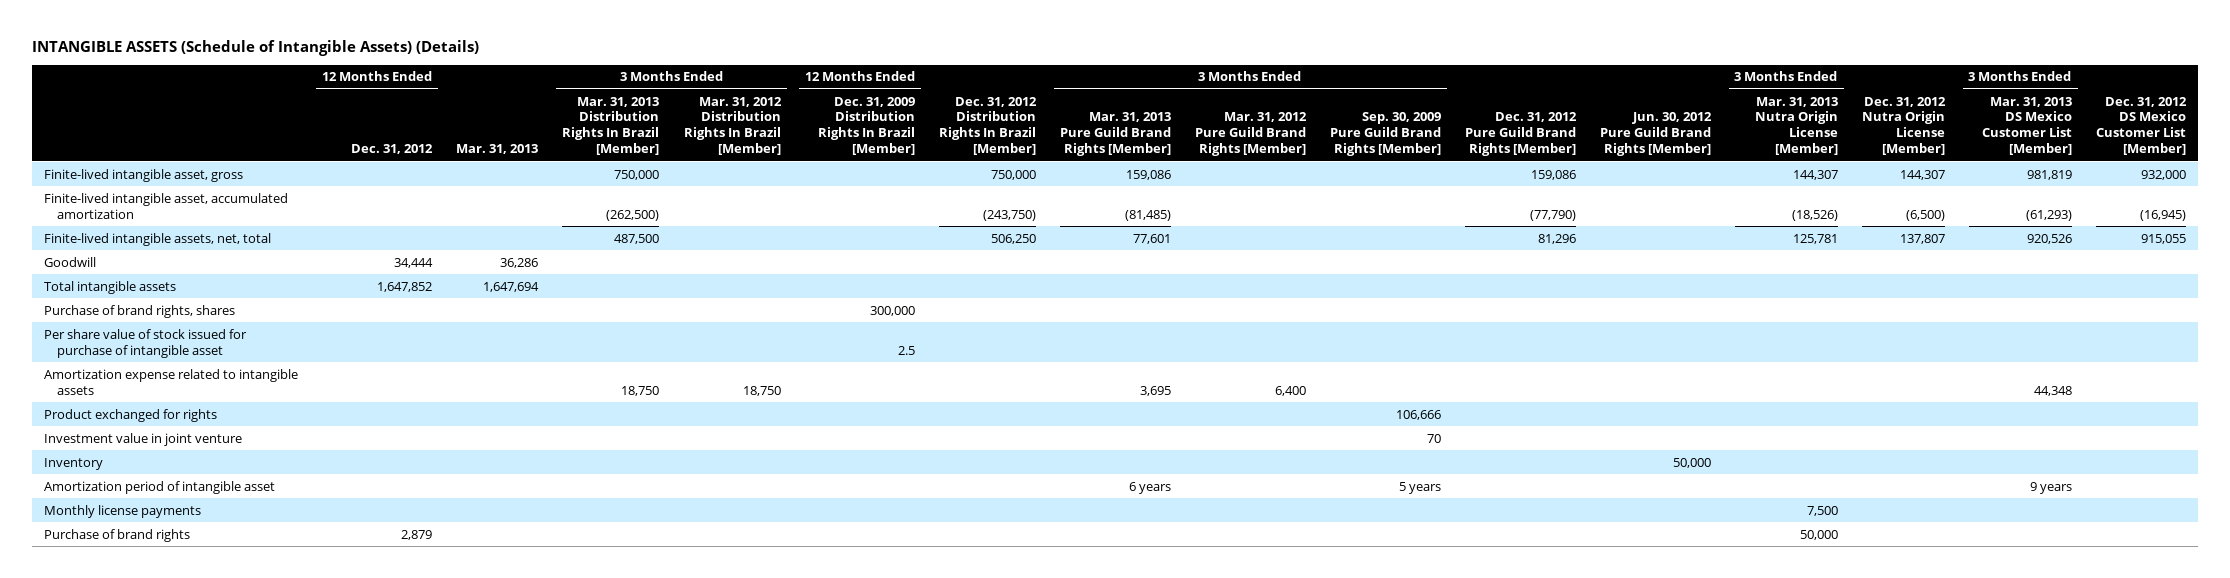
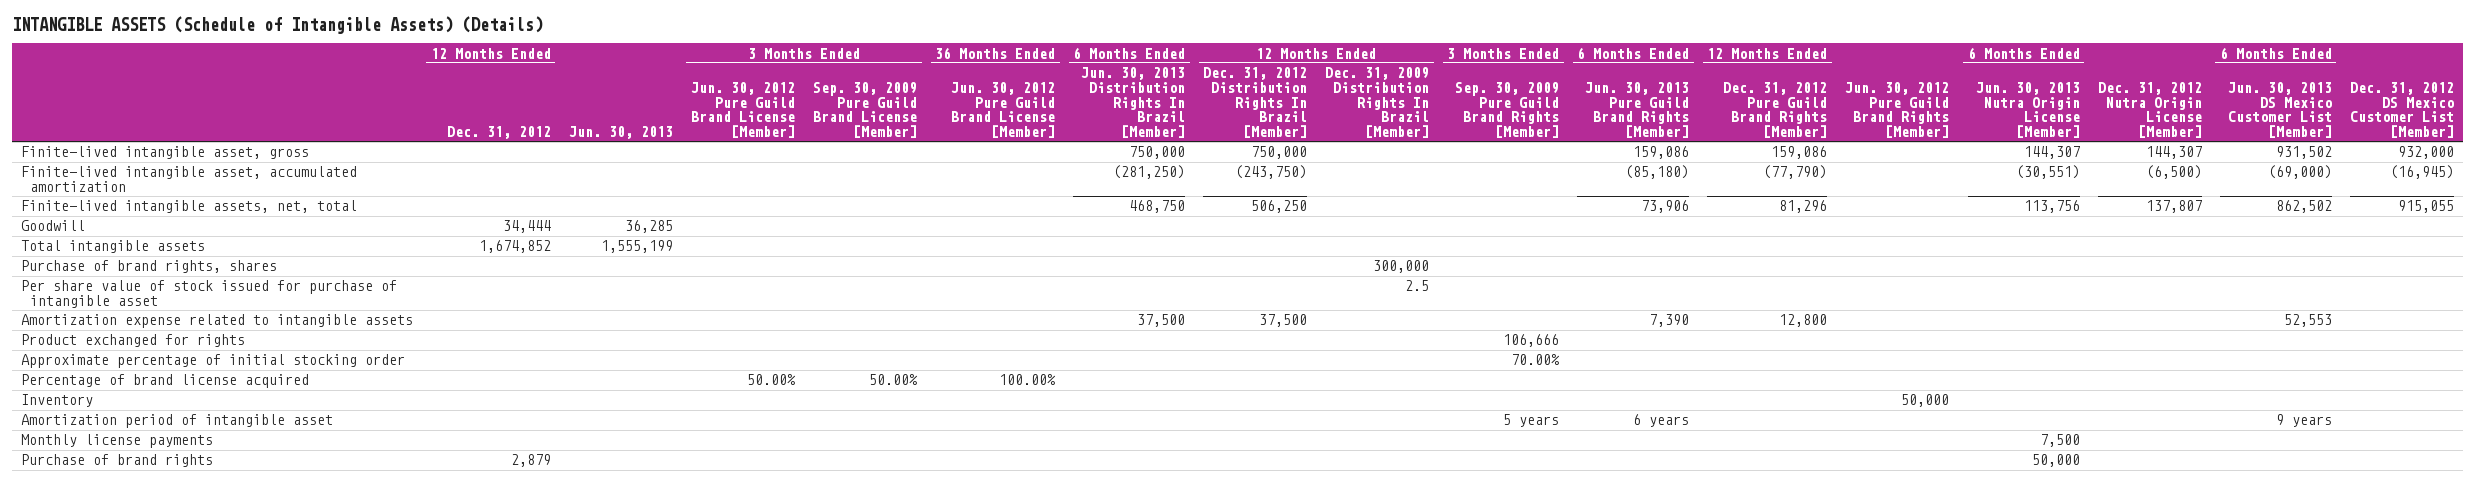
- | 12 Months Ended Dec. 31, 2012 | Mar. 31, 2013 | 3 Months Ended Mar. 31, 2013 Distribution Rights In Brazil [Member] | 3 Months Ended Mar. 31, 2012 Distribution Rights In Brazil [Member] | 12 Months Ended Dec. 31, 2009 Distribution Rights In Brazil [Member] | Dec. 31, 2012 Distribution Rights In Brazil [Member] | 3 Months Ended Mar. 31, 2013 Pure Guild Brand Rights [Member] | 3 Months Ended Mar. 31, 2012 Pure Guild Brand Rights [Member] | 3 Months Ended Sep. 30, 2009 Pure Guild Brand Rights [Member] | Dec. 31, 2012 Pure Guild Brand Rights [Member] | Jun. 30, 2012 Pure Guild Brand Rights [Member] | 3 Months Ended Mar. 31, 2013 Nutra Origin License [Member] | Dec. 31, 2012 Nutra Origin License [Member] | 3 Months Ended Mar. 31, 2013 DS Mexico Customer List [Member] | Dec. 31, 2012 DS Mexico Customer List [Member]
+ | 12 Months Ended Dec. 31, 2012 | Jun. 30, 2013 | 3 Months Ended Jun. 30, 2012 Pure Guild Brand License [Member] | 3 Months Ended Sep. 30, 2009 Pure Guild Brand License [Member] | 36 Months Ended Jun. 30, 2012 Pure Guild Brand License [Member] | 6 Months Ended Jun. 30, 2013 Distribution Rights In Brazil [Member] | 12 Months Ended Dec. 31, 2012 Distribution Rights In Brazil [Member] | 12 Months Ended Dec. 31, 2009 Distribution Rights In Brazil [Member] | 3 Months Ended Sep. 30, 2009 Pure Guild Brand Rights [Member] | 6 Months Ended Jun. 30, 2013 Pure Guild Brand Rights [Member] | 12 Months Ended Dec. 31, 2012 Pure Guild Brand Rights [Member] | Jun. 30, 2012 Pure Guild Brand Rights [Member] | 6 Months Ended Jun. 30, 2013 Nutra Origin License [Member] | Dec. 31, 2012 Nutra Origin License [Member] | 6 Months Ended Jun. 30, 2013 DS Mexico Customer List [Member] | Dec. 31, 2012 DS Mexico Customer List [Member]
- Total intangible assets | 1,647,852 | 1,647,694 | | | | | | | | | | | | |
+ Total intangible assets | 1,674,852 | 1,555,199 | | | | | | | | | | | | | |
- Investment value in joint venture | | | | | | | | | 70 | | | | | |
+ Approximate percentage of initial stocking order | | | | | | | | | 70.00% | | | | | | |
+ Percentage of brand license acquired | | | 50.00% | 50.00% | 100.00% | | | | | | | | | | |

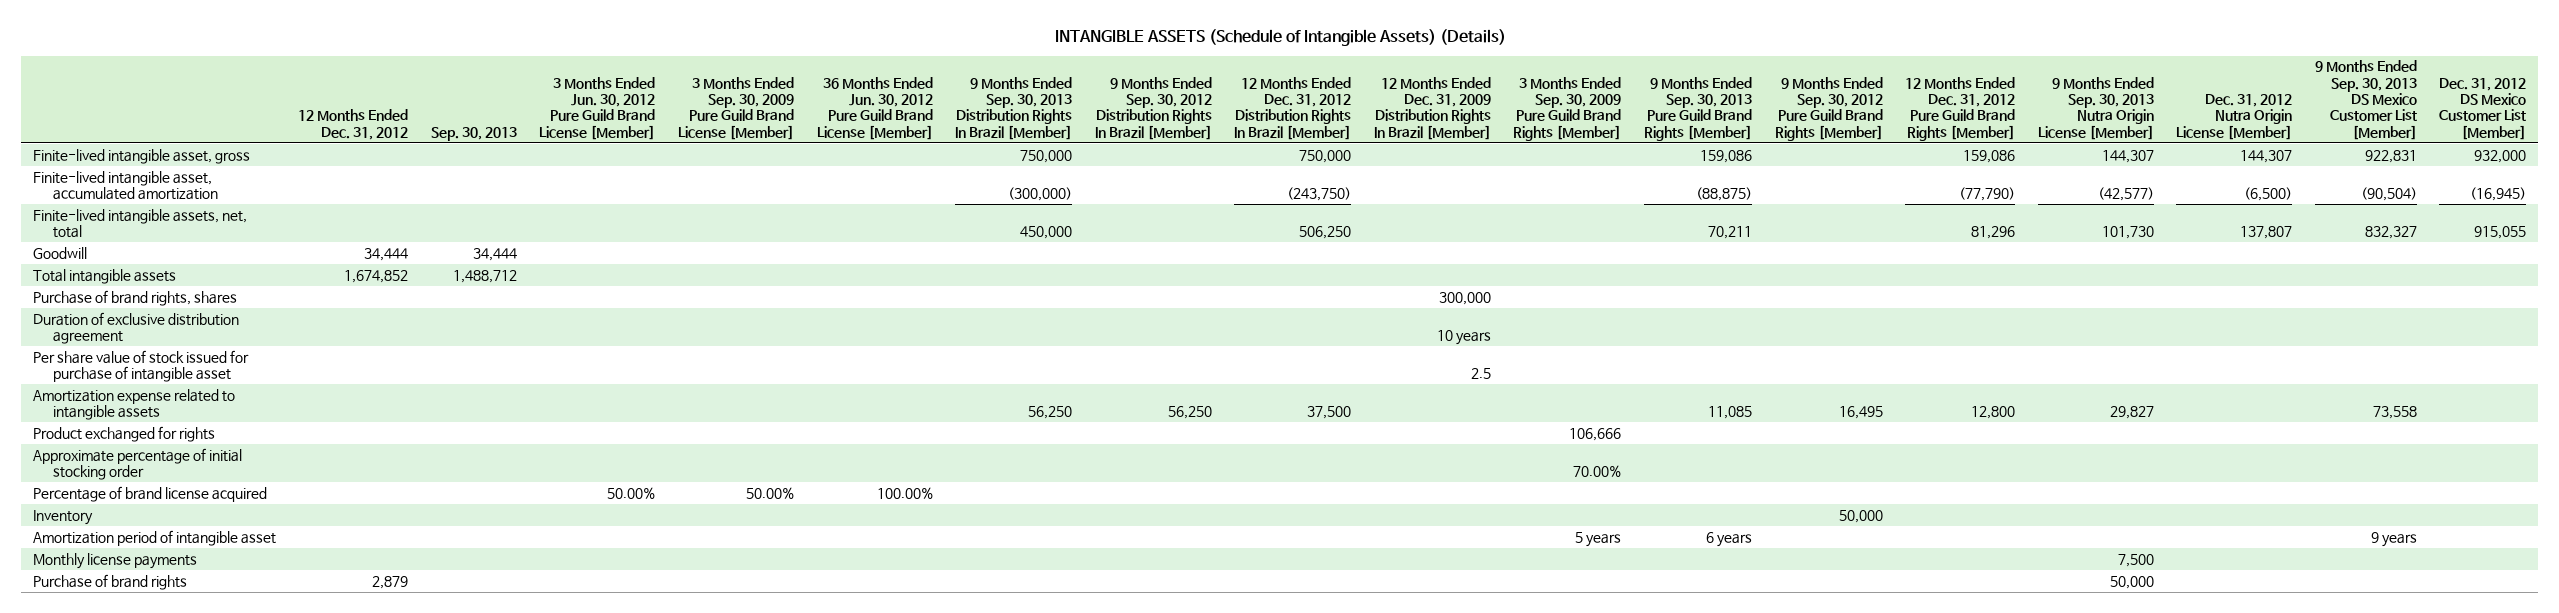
- | 12 Months Ended Dec. 31, 2012 | Jun. 30, 2013 | 3 Months Ended Jun. 30, 2012 Pure Guild Brand License [Member] | 3 Months Ended Sep. 30, 2009 Pure Guild Brand License [Member] | 36 Months Ended Jun. 30, 2012 Pure Guild Brand License [Member] | 6 Months Ended Jun. 30, 2013 Distribution Rights In Brazil [Member] | 12 Months Ended Dec. 31, 2012 Distribution Rights In Brazil [Member] | 12 Months Ended Dec. 31, 2009 Distribution Rights In Brazil [Member] | 3 Months Ended Sep. 30, 2009 Pure Guild Brand Rights [Member] | 6 Months Ended Jun. 30, 2013 Pure Guild Brand Rights [Member] | 12 Months Ended Dec. 31, 2012 Pure Guild Brand Rights [Member] | Jun. 30, 2012 Pure Guild Brand Rights [Member] | 6 Months Ended Jun. 30, 2013 Nutra Origin License [Member] | Dec. 31, 2012 Nutra Origin License [Member] | 6 Months Ended Jun. 30, 2013 DS Mexico Customer List [Member] | Dec. 31, 2012 DS Mexico Customer List [Member]
+ | 12 Months Ended Dec. 31, 2012 | Sep. 30, 2013 | 3 Months Ended Jun. 30, 2012 Pure Guild Brand License [Member] | 3 Months Ended Sep. 30, 2009 Pure Guild Brand License [Member] | 36 Months Ended Jun. 30, 2012 Pure Guild Brand License [Member] | 9 Months Ended Sep. 30, 2013 Distribution Rights In Brazil [Member] | 9 Months Ended Sep. 30, 2012 Distribution Rights In Brazil [Member] | 12 Months Ended Dec. 31, 2012 Distribution Rights In Brazil [Member] | 12 Months Ended Dec. 31, 2009 Distribution Rights In Brazil [Member] | 3 Months Ended Sep. 30, 2009 Pure Guild Brand Rights [Member] | 9 Months Ended Sep. 30, 2013 Pure Guild Brand Rights [Member] | 9 Months Ended Sep. 30, 2012 Pure Guild Brand Rights [Member] | 12 Months Ended Dec. 31, 2012 Pure Guild Brand Rights [Member] | 9 Months Ended Sep. 30, 2013 Nutra Origin License [Member] | Dec. 31, 2012 Nutra Origin License [Member] | 9 Months Ended Sep. 30, 2013 DS Mexico Customer List [Member] | Dec. 31, 2012 DS Mexico Customer List [Member]
+ Duration of exclusive distribution agreement | | | | | | | | | 10 years | | | | | | | |

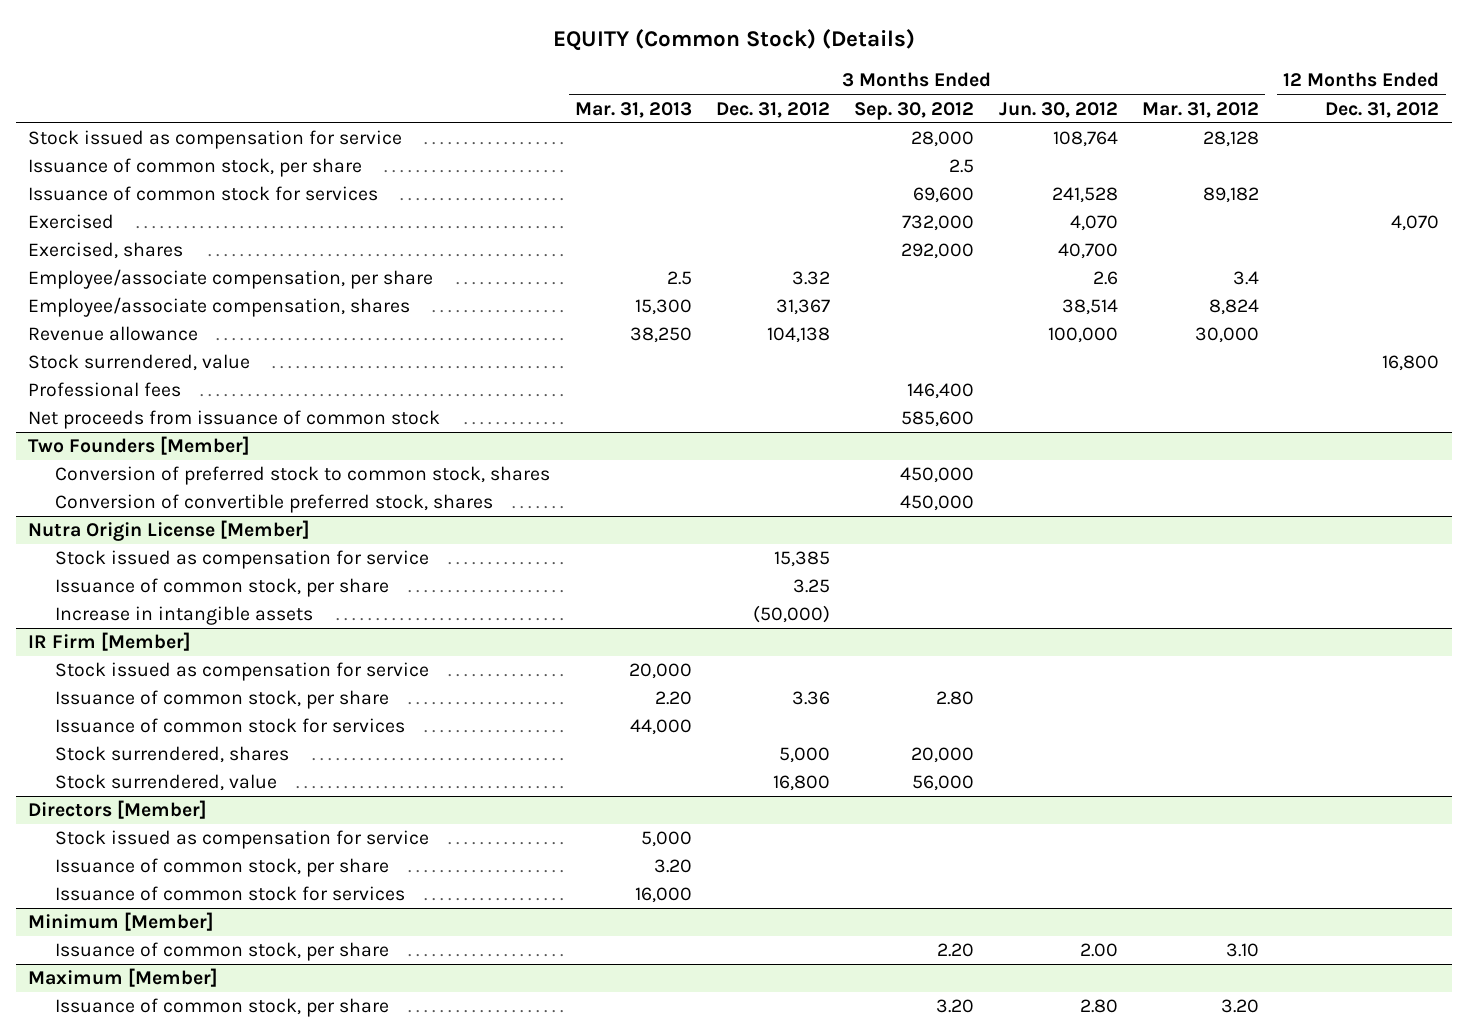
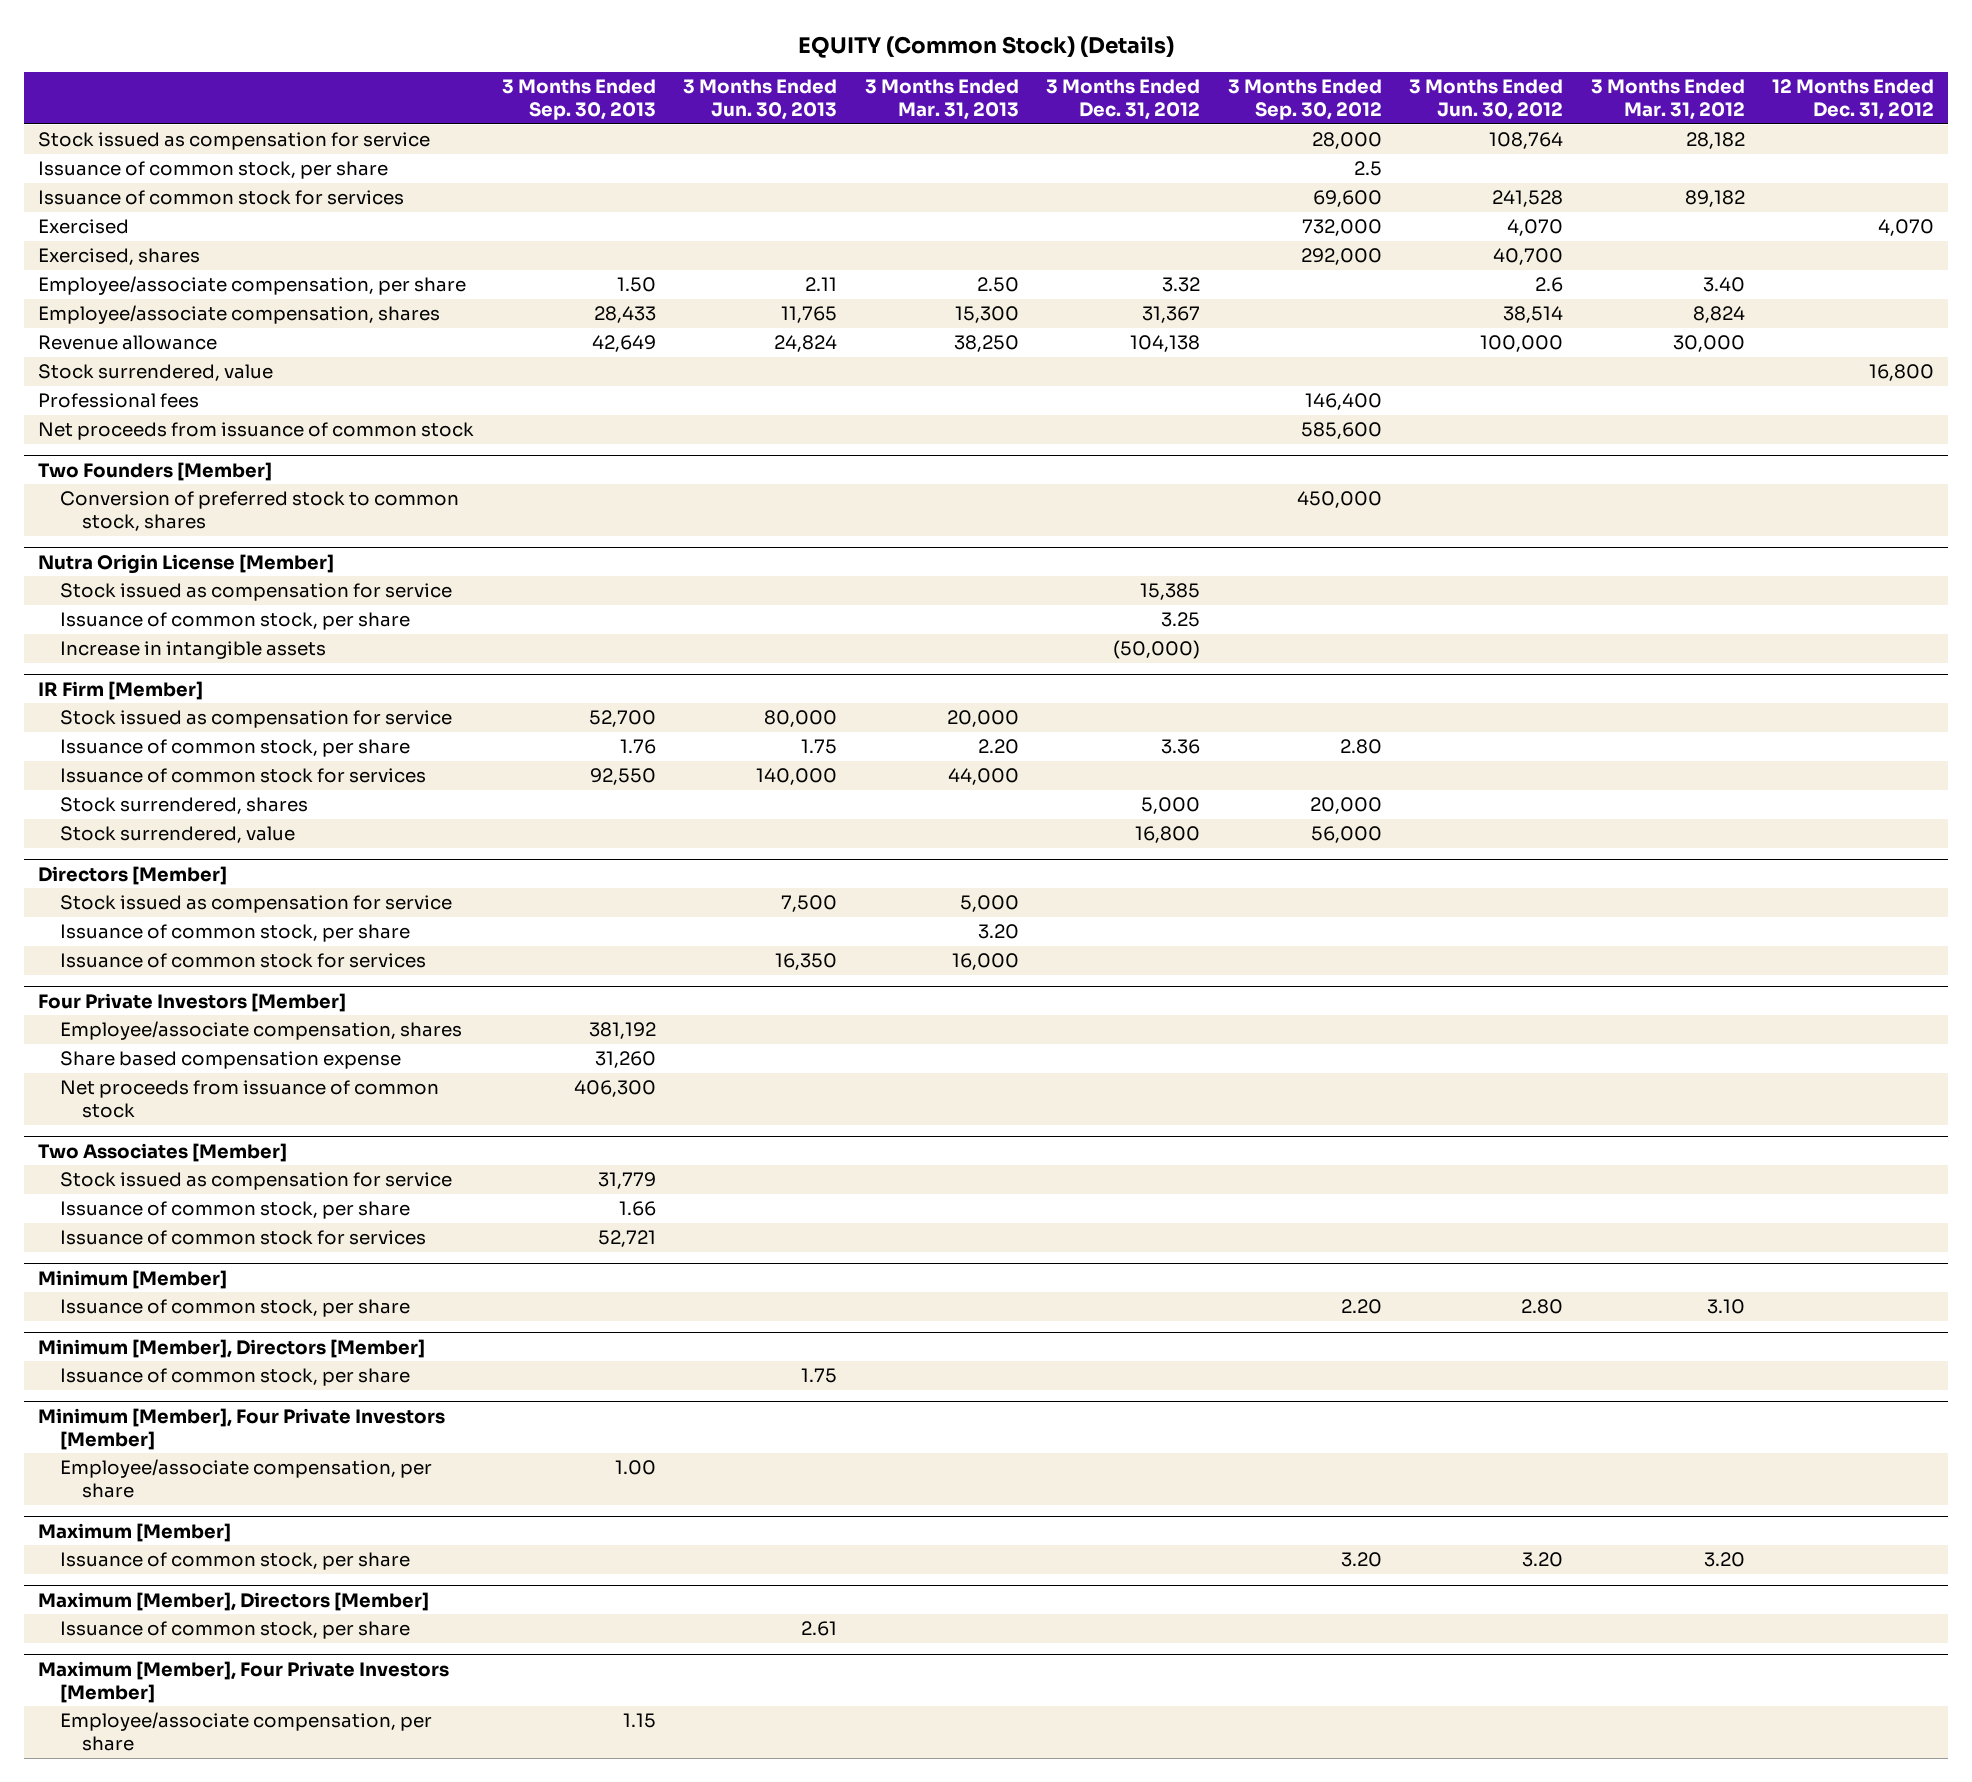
- | 3 Months Ended Mar. 31, 2013 | 3 Months Ended Dec. 31, 2012 | 3 Months Ended Sep. 30, 2012 | 3 Months Ended Jun. 30, 2012 | 3 Months Ended Mar. 31, 2012 | 12 Months Ended Dec. 31, 2012
+ | 3 Months Ended Sep. 30, 2013 | 3 Months Ended Jun. 30, 2013 | 3 Months Ended Mar. 31, 2013 | 3 Months Ended Dec. 31, 2012 | 3 Months Ended Sep. 30, 2012 | 3 Months Ended Jun. 30, 2012 | 3 Months Ended Mar. 31, 2012 | 12 Months Ended Dec. 31, 2012
- Stock issued as compensation for service | | | 28,000 | 108,764 | 28,128 |
+ Stock issued as compensation for service | | | | | 28,000 | 108,764 | 28,182 |
- Employee/associate compensation, per share | 2.5 | 3.32 | | 2.6 | 3.4 |
+ Employee/associate compensation, per share | 1.50 | 2.11 | 2.50 | 3.32 | | 2.6 | 3.40 |
@ Two Founders [Member]
- Conversion of convertible preferred stock, shares | | | 450,000 | | |
+ Four Private Investors [Member]
+ Employee/associate compensation, shares | 381,192 | | | | | | |
+ Share based compensation expense | 31,260 | | | | | | |
+ Net proceeds from issuance of common stock | 406,300 | | | | | | |
+ Two Associates [Member]
+ Stock issued as compensation for service | 31,779 | | | | | | |
+ Issuance of common stock, per share | 1.66 | | | | | | |
+ Issuance of common stock for services | 52,721 | | | | | | |
@ Minimum [Member]
- Issuance of common stock, per share | | | 2.20 | 2.00 | 3.10 |
+ Issuance of common stock, per share | | | | | 2.20 | 2.80 | 3.10 |
+ Minimum [Member], Directors [Member]
+ Issuance of common stock, per share | | 1.75 | | | | | |
+ Minimum [Member], Four Private Investors [Member]
+ Employee/associate compensation, per share | 1.00 | | | | | | |
@ Maximum [Member]
- Issuance of common stock, per share | | | 3.20 | 2.80 | 3.20 |
+ Issuance of common stock, per share | | | | | 3.20 | 3.20 | 3.20 |
+ Maximum [Member], Directors [Member]
+ Issuance of common stock, per share | | 2.61 | | | | | |
+ Maximum [Member], Four Private Investors [Member]
+ Employee/associate compensation, per share | 1.15 | | | | | | |

